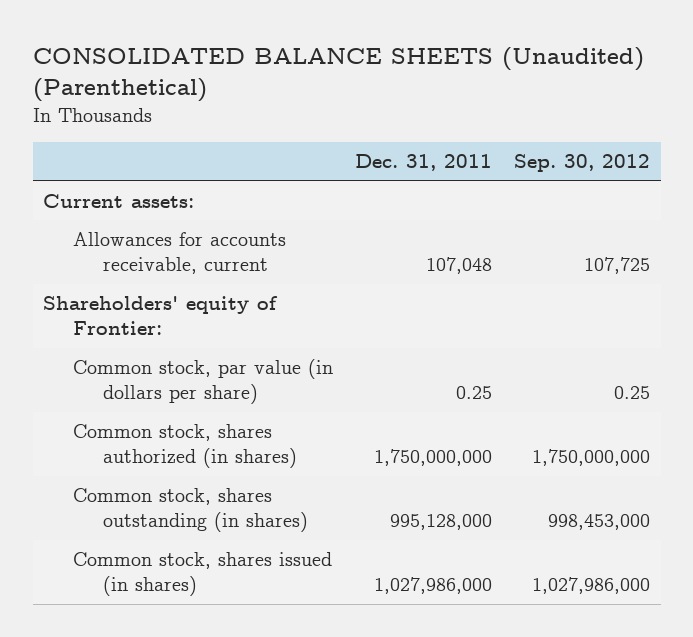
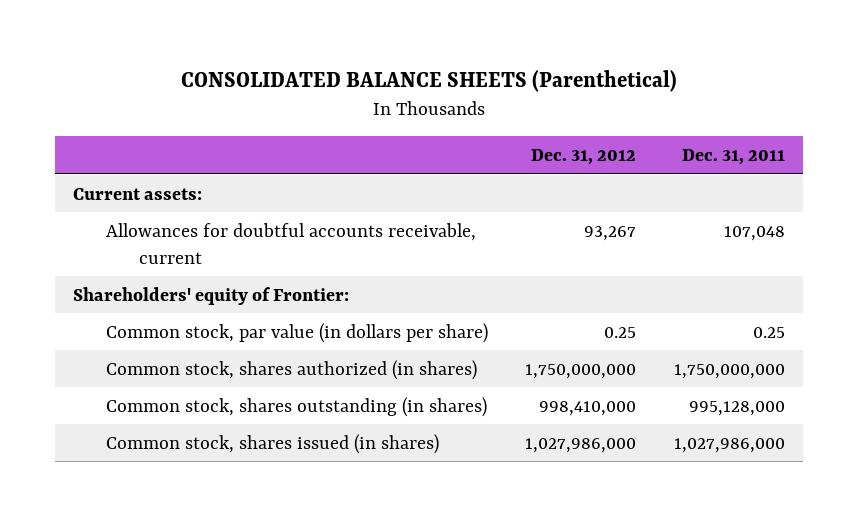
- CONSOLIDATED BALANCE SHEETS (Unaudited) (Parenthetical)
+ CONSOLIDATED BALANCE SHEETS (Parenthetical)
- | Dec. 31, 2011 | Sep. 30, 2012
+ | Dec. 31, 2012 | Dec. 31, 2011
- Allowances for accounts receivable, current | 107,048 | 107,725
+ Allowances for doubtful accounts receivable, current | 93,267 | 107,048

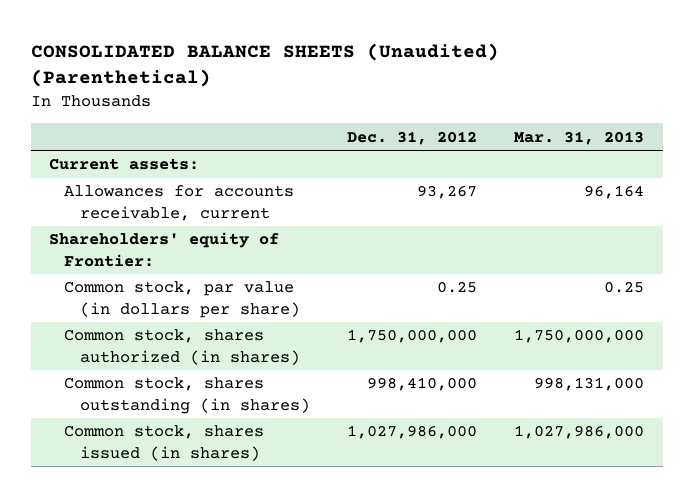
- CONSOLIDATED BALANCE SHEETS (Parenthetical)
+ CONSOLIDATED BALANCE SHEETS (Unaudited) (Parenthetical)
- | Dec. 31, 2012 | Dec. 31, 2011
+ | Dec. 31, 2012 | Mar. 31, 2013
- Allowances for doubtful accounts receivable, current | 93,267 | 107,048
+ Allowances for accounts receivable, current | 93,267 | 96,164

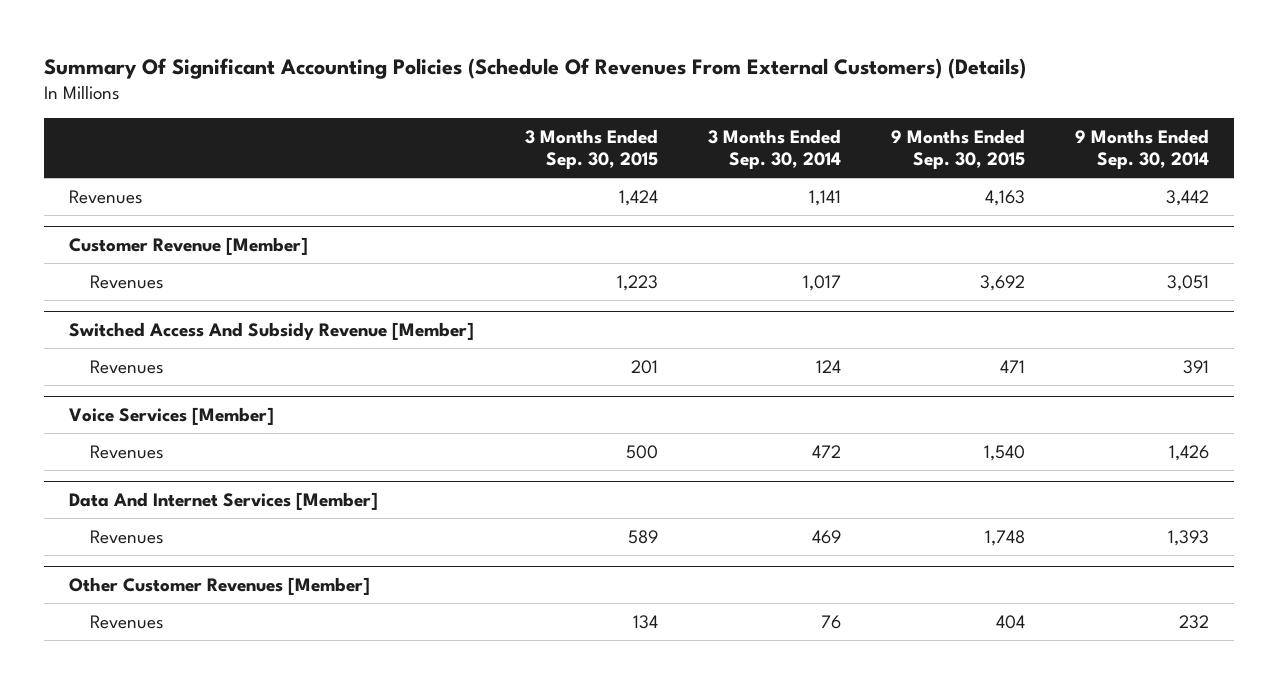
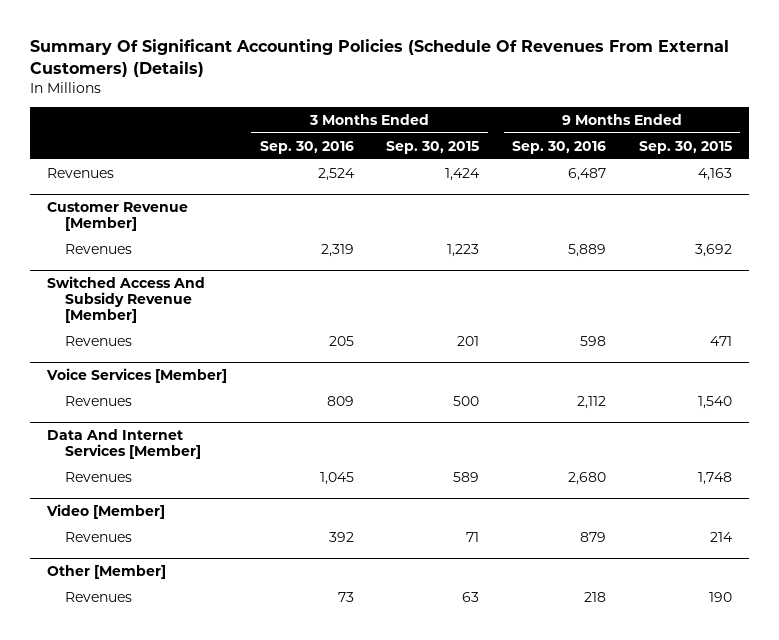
- | 3 Months Ended Sep. 30, 2015 | 3 Months Ended Sep. 30, 2014 | 9 Months Ended Sep. 30, 2015 | 9 Months Ended Sep. 30, 2014
+ | 3 Months Ended Sep. 30, 2016 | 3 Months Ended Sep. 30, 2015 | 9 Months Ended Sep. 30, 2016 | 9 Months Ended Sep. 30, 2015
- Other Customer Revenues [Member]
- Revenues | 134 | 76 | 404 | 232
+ Video [Member]
+ Revenues | 392 | 71 | 879 | 214
+ Other [Member]
+ Revenues | 73 | 63 | 218 | 190

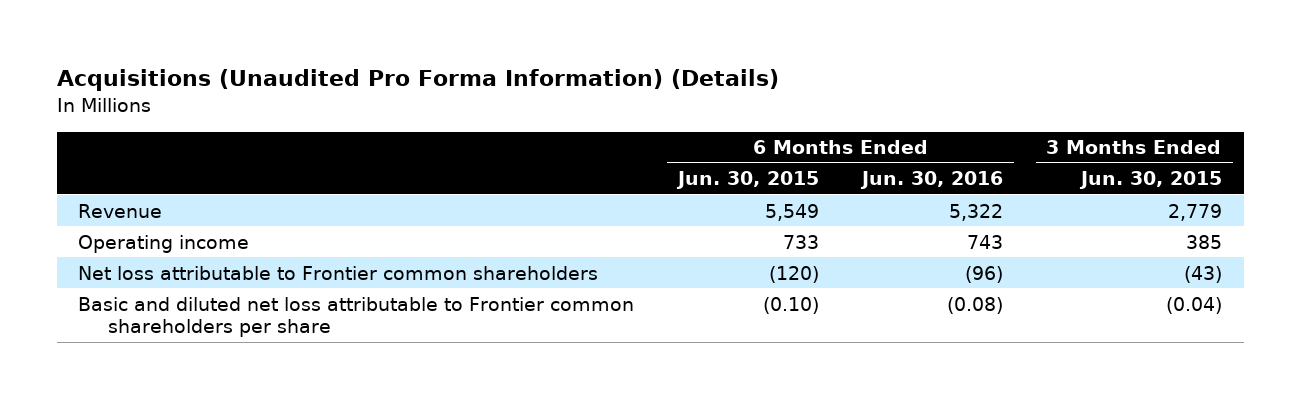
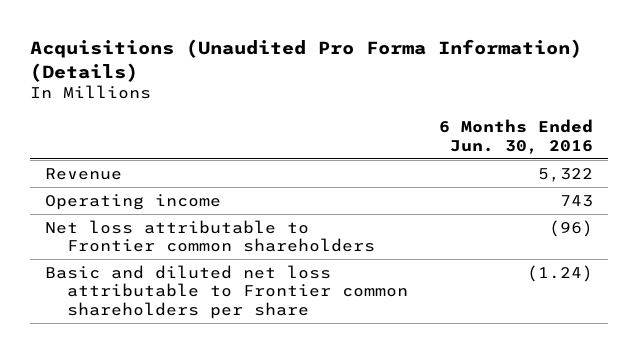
- | 6 Months Ended Jun. 30, 2015 | 6 Months Ended Jun. 30, 2016 | 3 Months Ended Jun. 30, 2015
+ | 6 Months Ended Jun. 30, 2016
- Basic and diluted net loss attributable to Frontier common shareholders per share | (0.10) | (0.08) | (0.04)
+ Basic and diluted net loss attributable to Frontier common shareholders per share | (1.24)

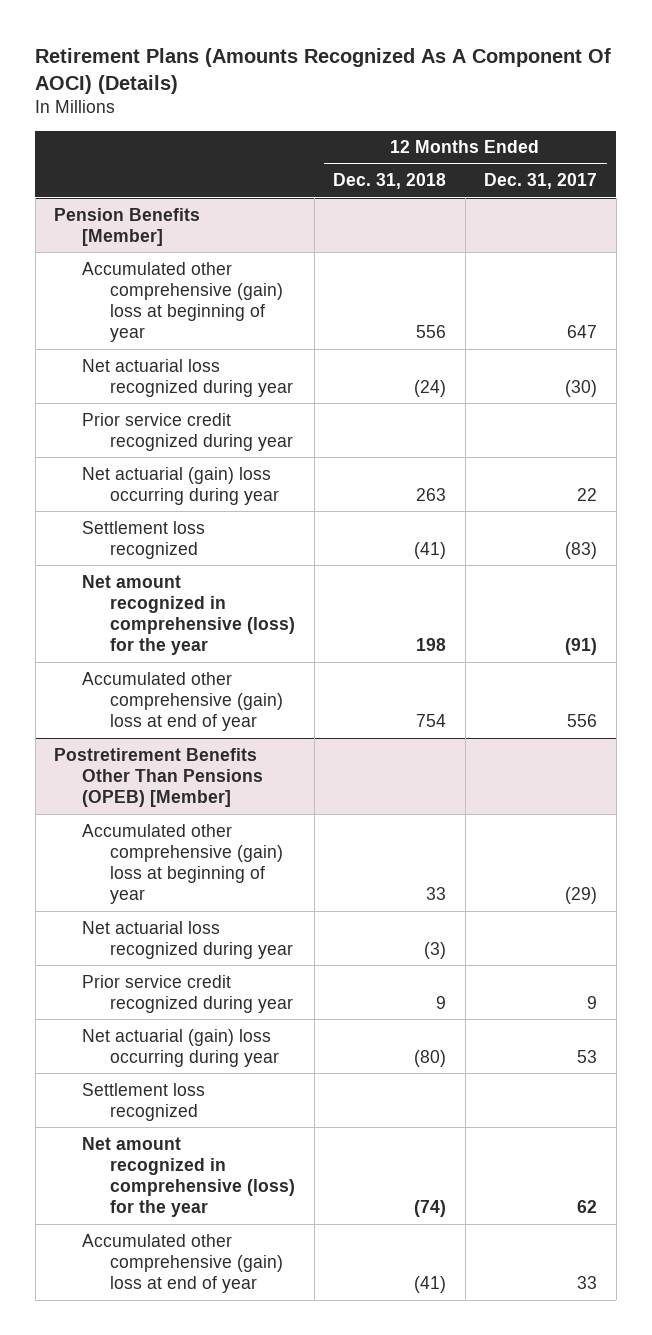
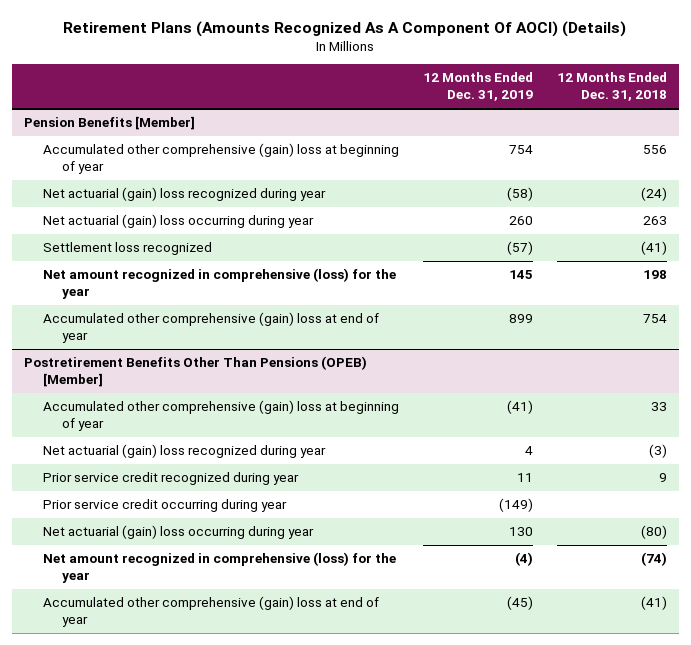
- | 12 Months Ended Dec. 31, 2018 | 12 Months Ended Dec. 31, 2017
+ | 12 Months Ended Dec. 31, 2019 | 12 Months Ended Dec. 31, 2018
@ Pension Benefits [Member]
- Net actuarial loss recognized during year | (24) | (30)
- Prior service credit recognized during year
+ Net actuarial (gain) loss recognized during year | (58) | (24)
@ Postretirement Benefits Other Than Pensions (OPEB) [Member]
- Net actuarial loss recognized during year | (3) |
+ Net actuarial (gain) loss recognized during year | 4 | (3)
+ Prior service credit occurring during year | (149) |
- Settlement loss recognized

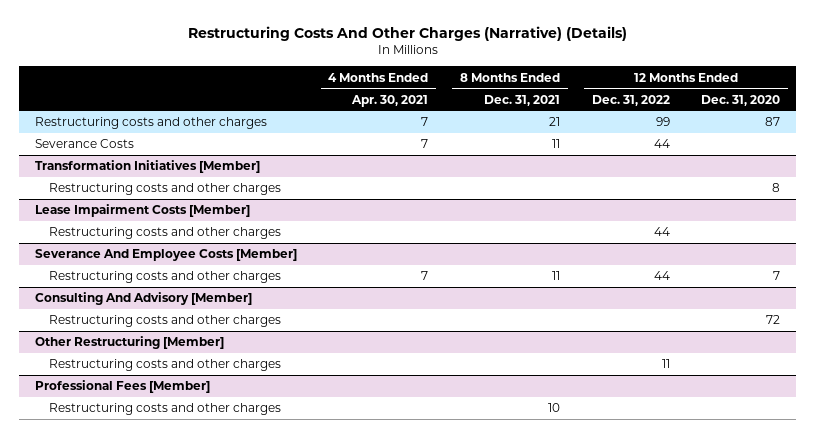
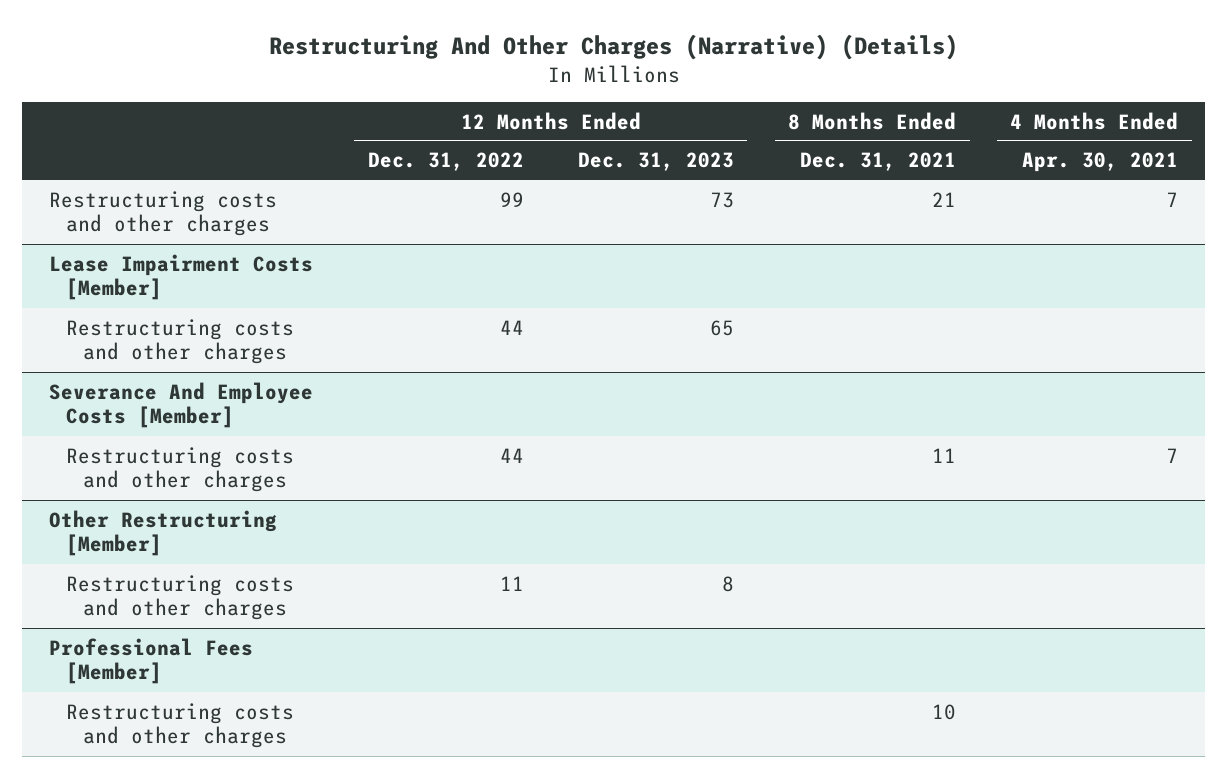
- Restructuring Costs And Other Charges (Narrative) (Details)
+ Restructuring And Other Charges (Narrative) (Details)
- | 4 Months Ended Apr. 30, 2021 | 8 Months Ended Dec. 31, 2021 | 12 Months Ended Dec. 31, 2022 | 12 Months Ended Dec. 31, 2020
+ | 12 Months Ended Dec. 31, 2022 | 12 Months Ended Dec. 31, 2023 | 8 Months Ended Dec. 31, 2021 | 4 Months Ended Apr. 30, 2021
- Severance Costs | 7 | 11 | 44 |
- Transformation Initiatives [Member]
- Restructuring costs and other charges | | | | 8
- Consulting And Advisory [Member]
- Restructuring costs and other charges | | | | 72

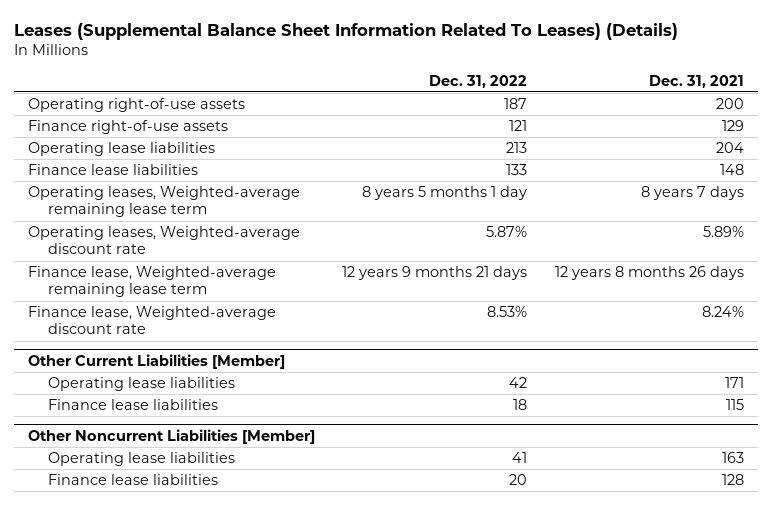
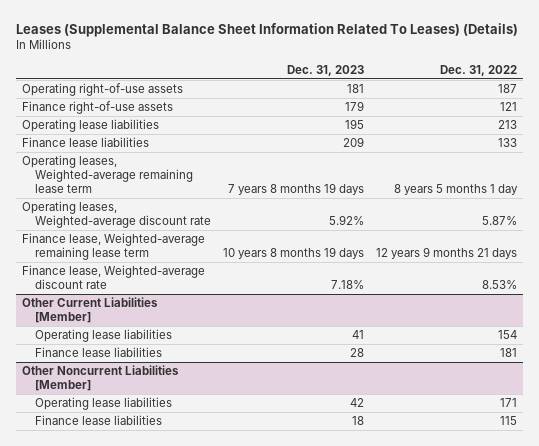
- | Dec. 31, 2022 | Dec. 31, 2021
+ | Dec. 31, 2023 | Dec. 31, 2022
@ Other Current Liabilities [Member]
- Operating lease liabilities | 42 | 171
- Finance lease liabilities | 18 | 115
+ Operating lease liabilities | 41 | 154
+ Finance lease liabilities | 28 | 181
@ Other Noncurrent Liabilities [Member]
- Operating lease liabilities | 41 | 163
- Finance lease liabilities | 20 | 128
+ Operating lease liabilities | 42 | 171
+ Finance lease liabilities | 18 | 115

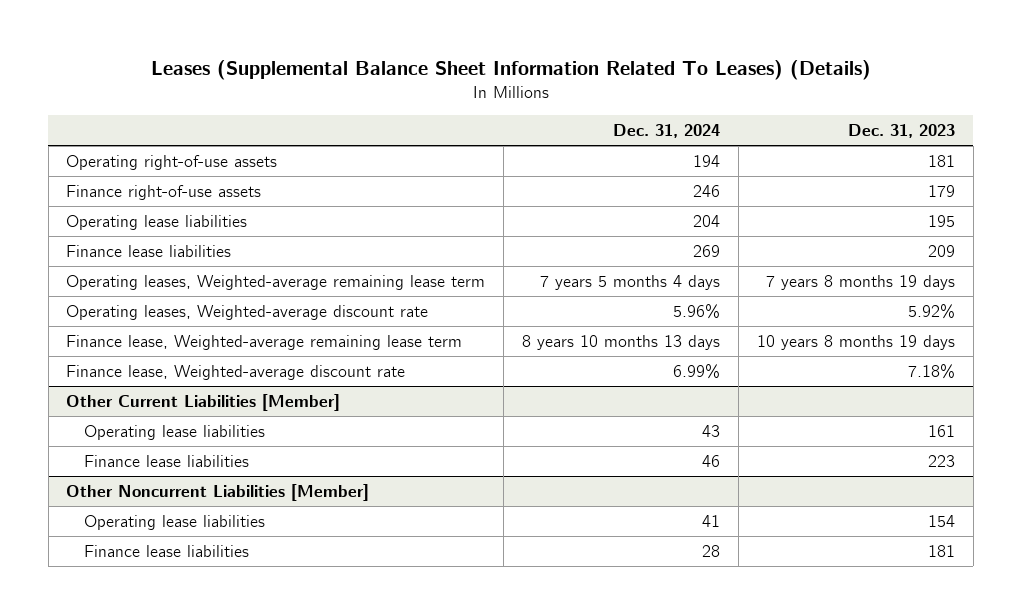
- | Dec. 31, 2023 | Dec. 31, 2022
+ | Dec. 31, 2024 | Dec. 31, 2023
@ Other Current Liabilities [Member]
- Operating lease liabilities | 41 | 154
- Finance lease liabilities | 28 | 181
+ Operating lease liabilities | 43 | 161
+ Finance lease liabilities | 46 | 223
@ Other Noncurrent Liabilities [Member]
- Operating lease liabilities | 42 | 171
- Finance lease liabilities | 18 | 115
+ Operating lease liabilities | 41 | 154
+ Finance lease liabilities | 28 | 181

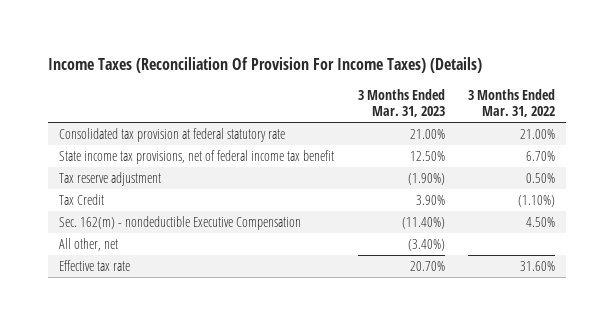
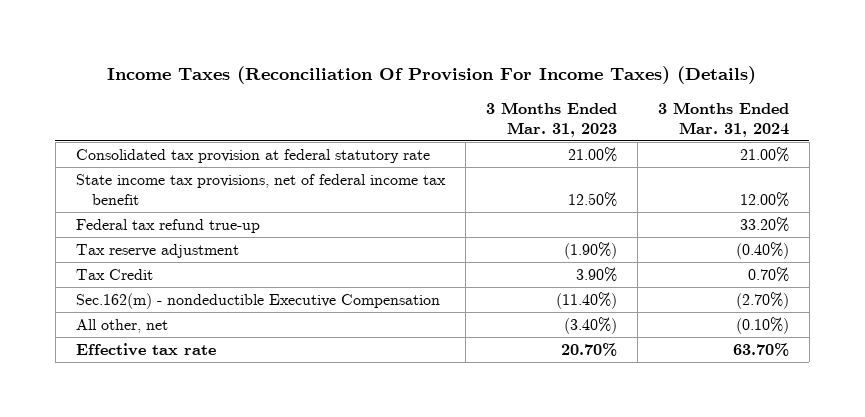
- | 3 Months Ended Mar. 31, 2023 | 3 Months Ended Mar. 31, 2022
+ | 3 Months Ended Mar. 31, 2023 | 3 Months Ended Mar. 31, 2024
+ Federal tax refund true-up | | 33.20%
- Sec. 162(m) - nondeductible Executive Compensation | (11.40%) | 4.50%
+ Sec.162(m) - nondeductible Executive Compensation | (11.40%) | (2.70%)

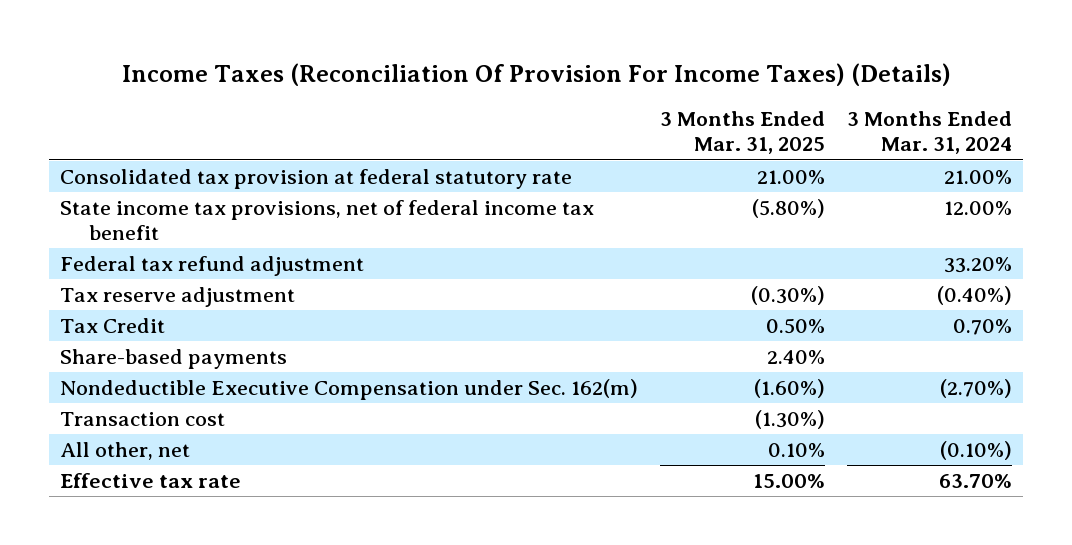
- | 3 Months Ended Mar. 31, 2023 | 3 Months Ended Mar. 31, 2024
+ | 3 Months Ended Mar. 31, 2025 | 3 Months Ended Mar. 31, 2024
- Federal tax refund true-up | | 33.20%
+ Federal tax refund adjustment | | 33.20%
- Sec.162(m) - nondeductible Executive Compensation | (11.40%) | (2.70%)
+ Share-based payments | 2.40% |
+ Nondeductible Executive Compensation under Sec. 162(m) | (1.60%) | (2.70%)
+ Transaction cost | (1.30%) |

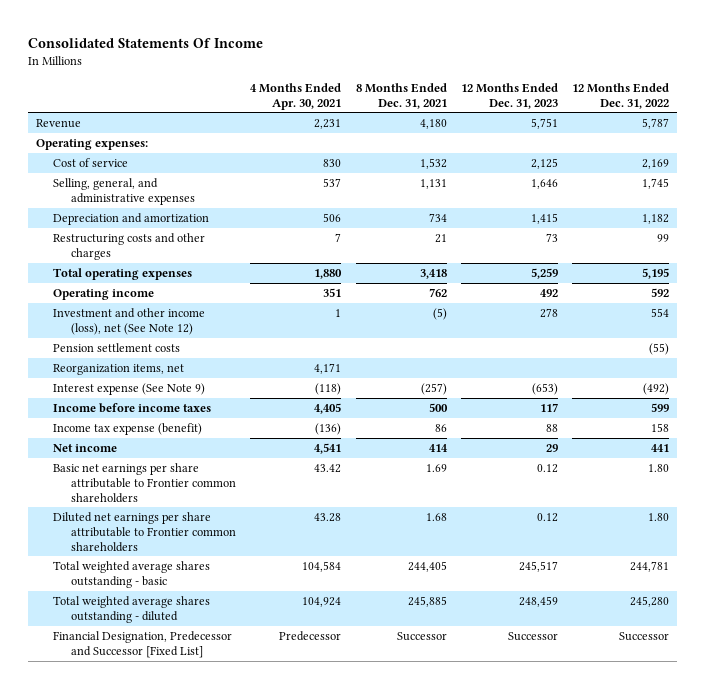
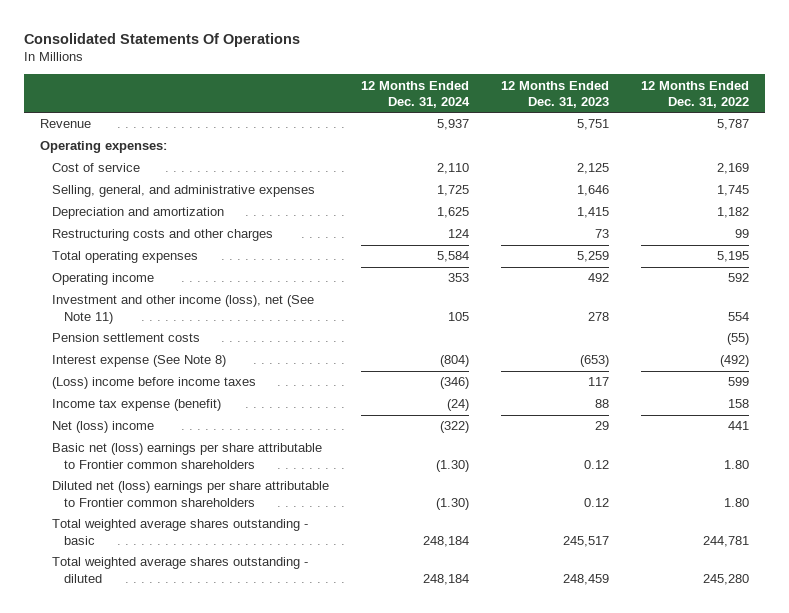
- Consolidated Statements Of Income
+ Consolidated Statements Of Operations
- | 4 Months Ended Apr. 30, 2021 | 8 Months Ended Dec. 31, 2021 | 12 Months Ended Dec. 31, 2023 | 12 Months Ended Dec. 31, 2022
+ | 12 Months Ended Dec. 31, 2024 | 12 Months Ended Dec. 31, 2023 | 12 Months Ended Dec. 31, 2022
- Investment and other income (loss), net (See Note 12) | 1 | (5) | 278 | 554
+ Investment and other income (loss), net (See Note 11) | 105 | 278 | 554
- Reorganization items, net | 4,171 | | |
- Interest expense (See Note 9) | (118) | (257) | (653) | (492)
- Income before income taxes | 4,405 | 500 | 117 | 599
+ Interest expense (See Note 8) | (804) | (653) | (492)
+ (Loss) income before income taxes | (346) | 117 | 599
- Net income | 4,541 | 414 | 29 | 441
- Basic net earnings per share attributable to Frontier common shareholders | 43.42 | 1.69 | 0.12 | 1.80
- Diluted net earnings per share attributable to Frontier common shareholders | 43.28 | 1.68 | 0.12 | 1.80
+ Net (loss) income | (322) | 29 | 441
+ Basic net (loss) earnings per share attributable to Frontier common shareholders | (1.30) | 0.12 | 1.80
+ Diluted net (loss) earnings per share attributable to Frontier common shareholders | (1.30) | 0.12 | 1.80
- Financial Designation, Predecessor and Successor [Fixed List] | Predecessor | Successor | Successor | Successor

